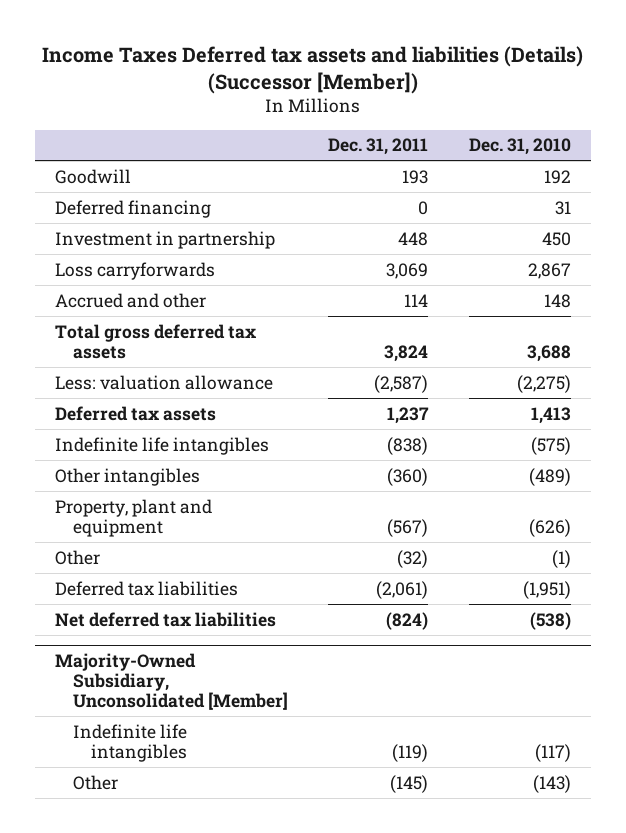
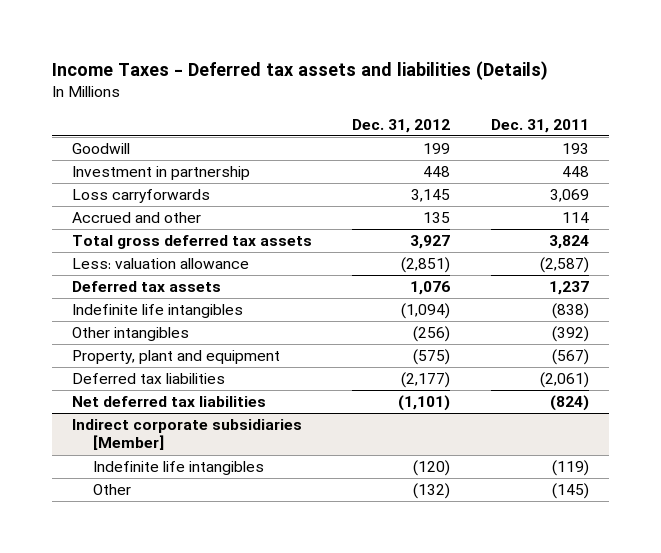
- Income Taxes Deferred tax assets and liabilities (Details) (Successor [Member])
+ Income Taxes - Deferred tax assets and liabilities (Details)
- | Dec. 31, 2011 | Dec. 31, 2010
+ | Dec. 31, 2012 | Dec. 31, 2011
- Deferred financing | 0 | 31
- Other intangibles | (360) | (489)
+ Other intangibles | (256) | (392)
- Other | (32) | (1)
- Majority-Owned Subsidiary, Unconsolidated [Member]
+ Indirect corporate subsidiaries [Member]

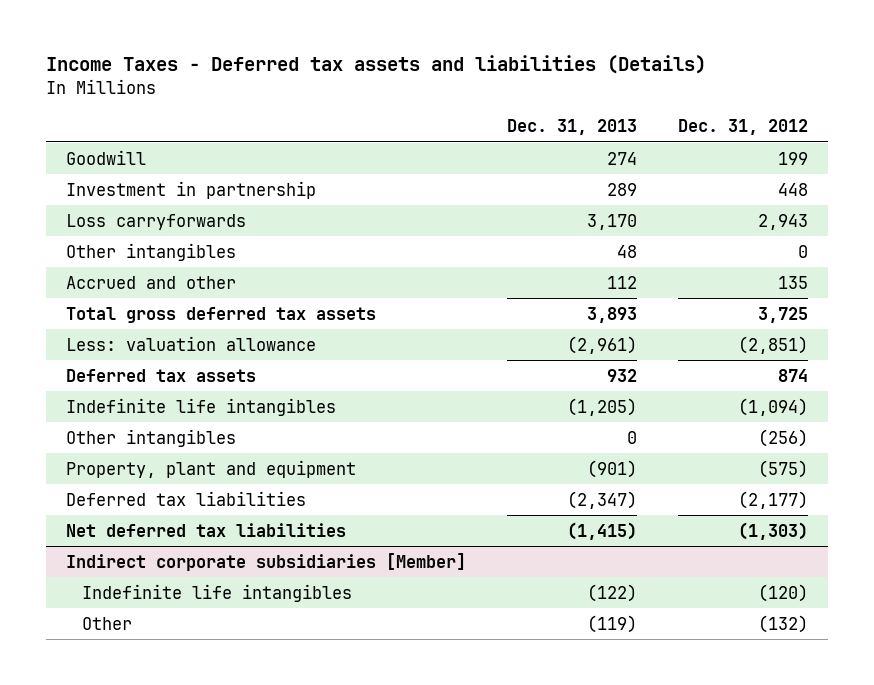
- | Dec. 31, 2012 | Dec. 31, 2011
+ | Dec. 31, 2013 | Dec. 31, 2012
- Loss carryforwards | 3,145 | 3,069
+ Loss carryforwards | 3,170 | 2,943
+ Other intangibles | 48 | 0
- Total gross deferred tax assets | 3,927 | 3,824
+ Total gross deferred tax assets | 3,893 | 3,725
- Deferred tax assets | 1,076 | 1,237
+ Deferred tax assets | 932 | 874
- Net deferred tax liabilities | (1,101) | (824)
+ Net deferred tax liabilities | (1,415) | (1,303)

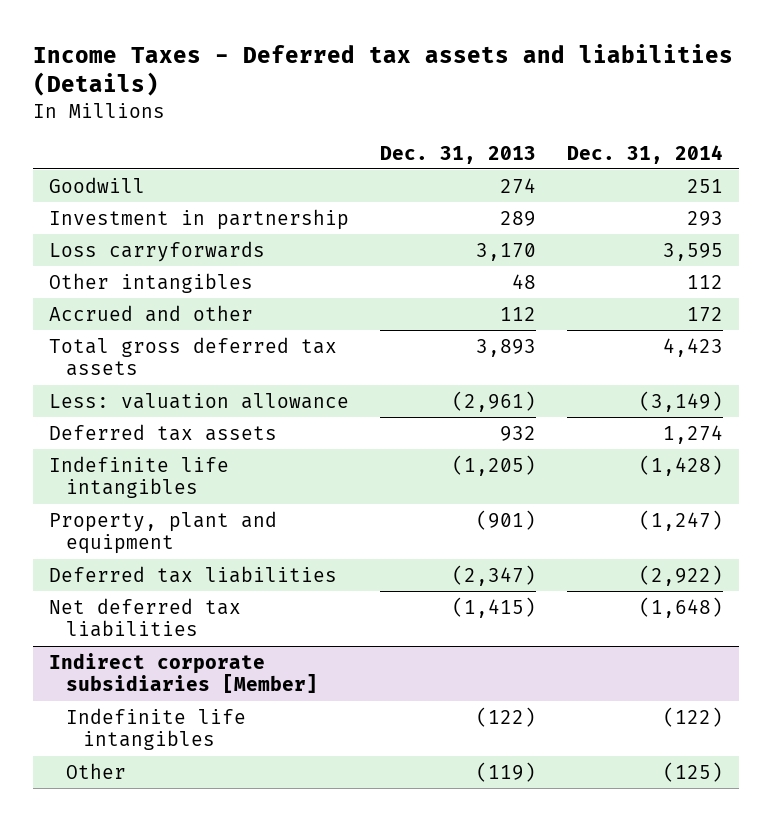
- | Dec. 31, 2013 | Dec. 31, 2012
+ | Dec. 31, 2013 | Dec. 31, 2014
- Other intangibles | 0 | (256)

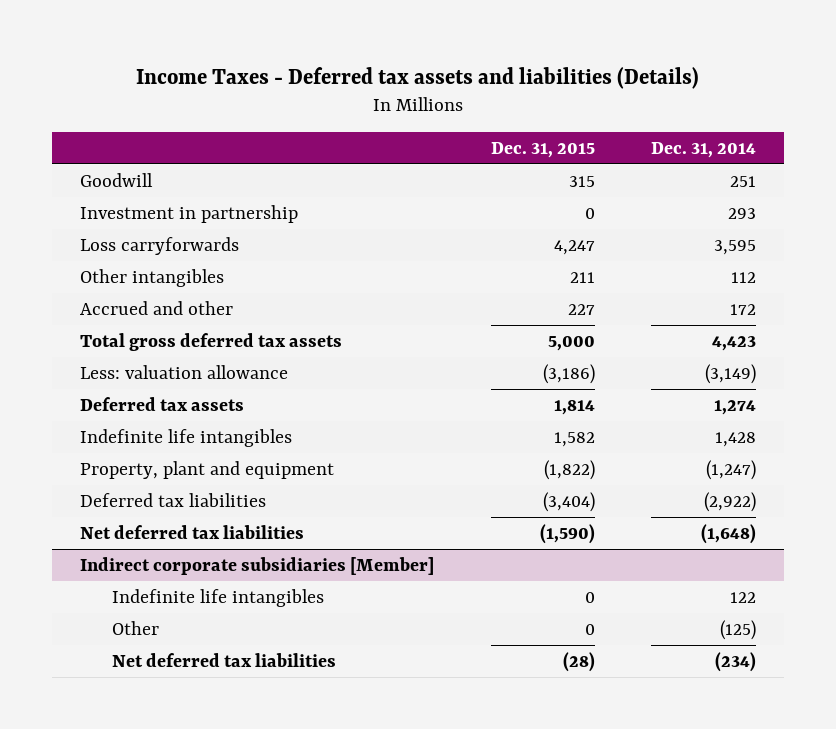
- | Dec. 31, 2013 | Dec. 31, 2014
+ | Dec. 31, 2015 | Dec. 31, 2014
- Indefinite life intangibles | (1,205) | (1,428)
+ Indefinite life intangibles | 1,582 | 1,428
@ Indirect corporate subsidiaries [Member]
- Indefinite life intangibles | (122) | (122)
+ Indefinite life intangibles | 0 | 122
+ Net deferred tax liabilities | (28) | (234)

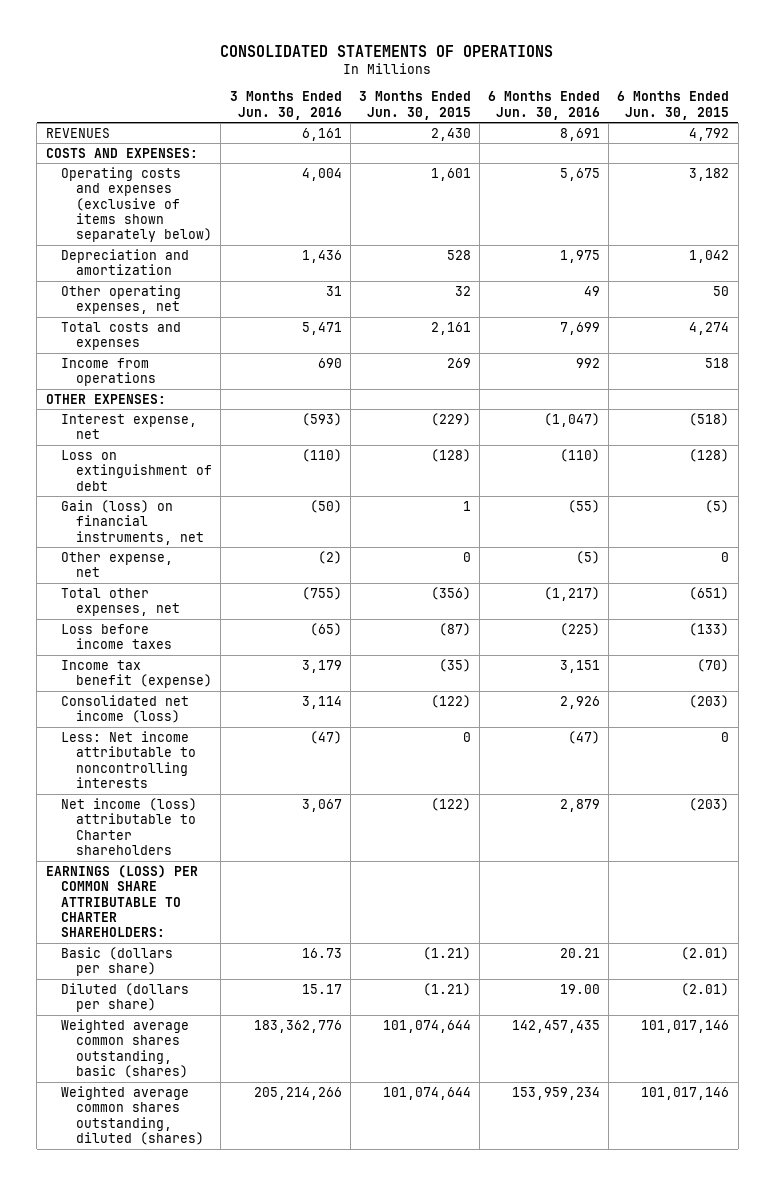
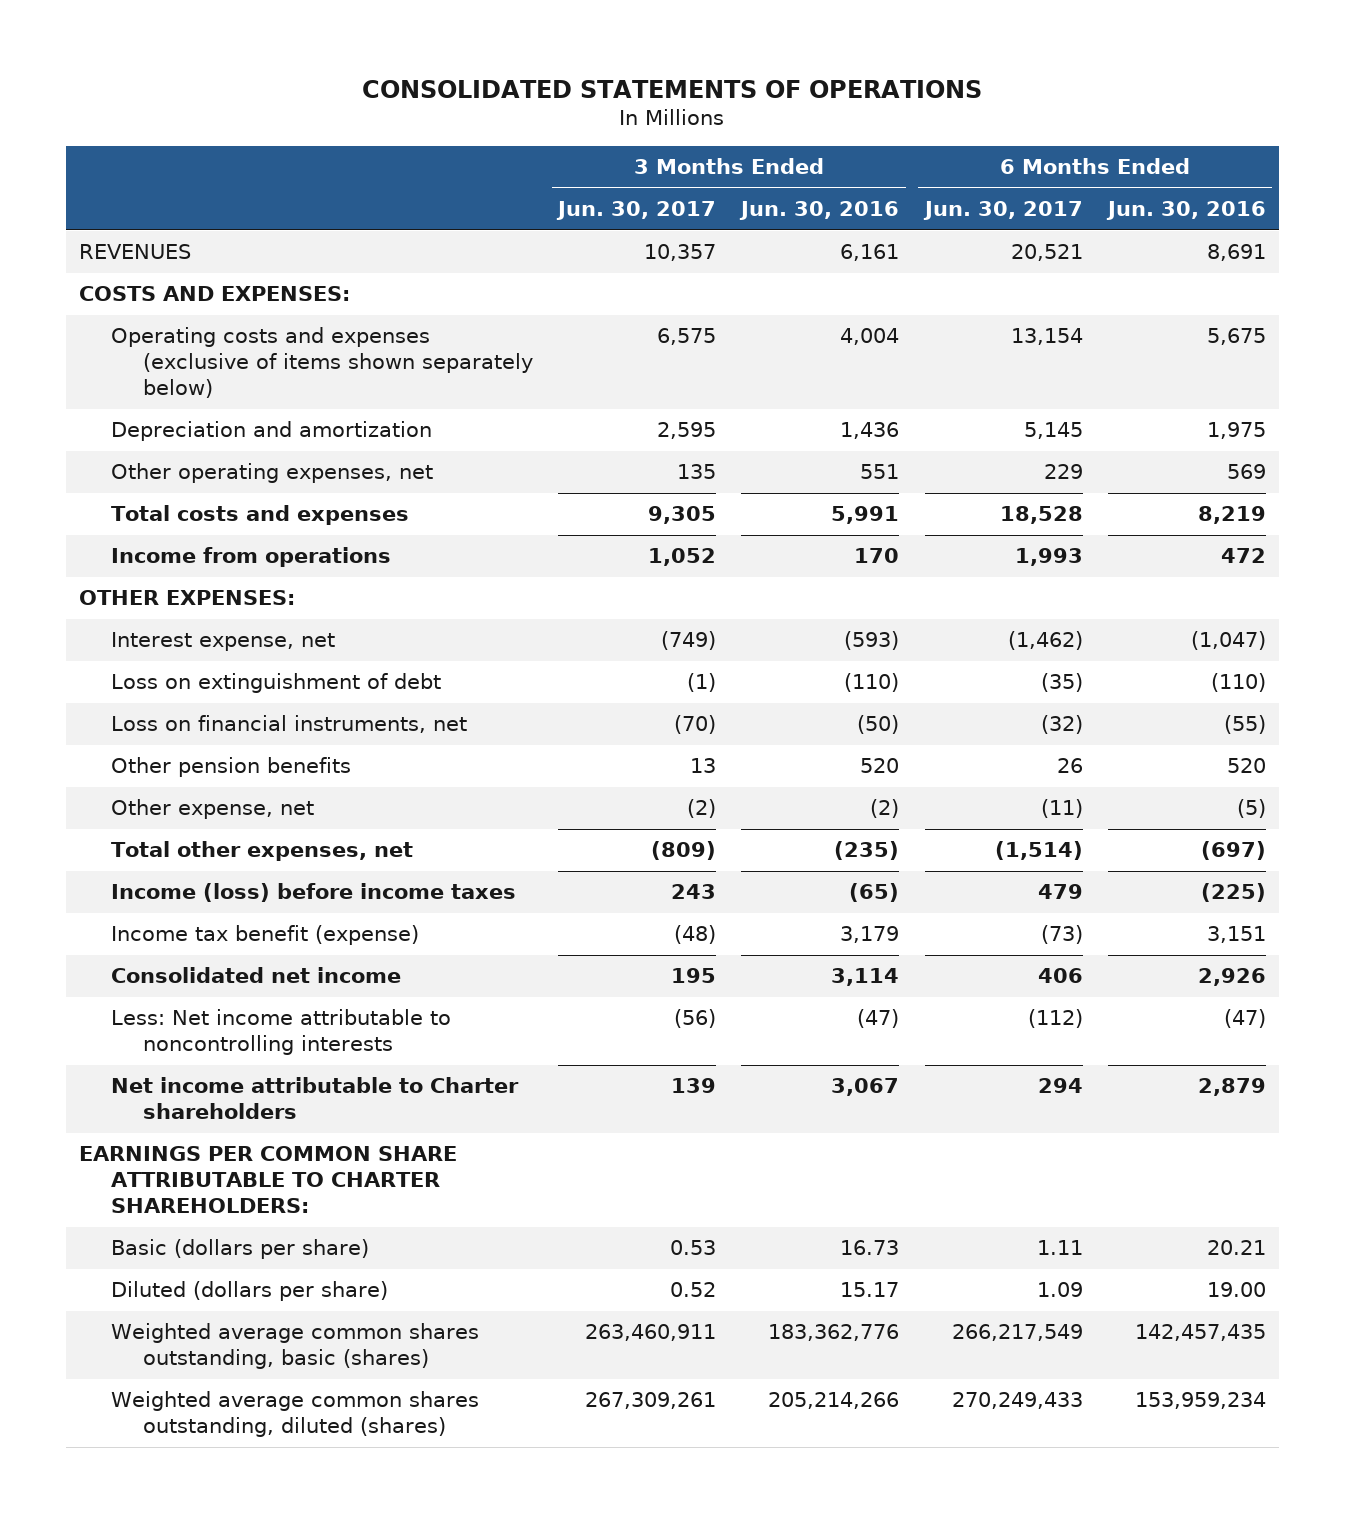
- | 3 Months Ended Jun. 30, 2016 | 3 Months Ended Jun. 30, 2015 | 6 Months Ended Jun. 30, 2016 | 6 Months Ended Jun. 30, 2015
+ | 3 Months Ended Jun. 30, 2017 | 3 Months Ended Jun. 30, 2016 | 6 Months Ended Jun. 30, 2017 | 6 Months Ended Jun. 30, 2016
- Other operating expenses, net | 31 | 32 | 49 | 50
- Total costs and expenses | 5,471 | 2,161 | 7,699 | 4,274
- Income from operations | 690 | 269 | 992 | 518
+ Other operating expenses, net | 135 | 551 | 229 | 569
+ Total costs and expenses | 9,305 | 5,991 | 18,528 | 8,219
+ Income from operations | 1,052 | 170 | 1,993 | 472
- Gain (loss) on financial instruments, net | (50) | 1 | (55) | (5)
+ Loss on financial instruments, net | (70) | (50) | (32) | (55)
+ Other pension benefits | 13 | 520 | 26 | 520
- Total other expenses, net | (755) | (356) | (1,217) | (651)
- Loss before income taxes | (65) | (87) | (225) | (133)
+ Total other expenses, net | (809) | (235) | (1,514) | (697)
+ Income (loss) before income taxes | 243 | (65) | 479 | (225)
- Consolidated net income (loss) | 3,114 | (122) | 2,926 | (203)
+ Consolidated net income | 195 | 3,114 | 406 | 2,926
- Net income (loss) attributable to Charter shareholders | 3,067 | (122) | 2,879 | (203)
- EARNINGS (LOSS) PER COMMON SHARE ATTRIBUTABLE TO CHARTER SHAREHOLDERS:
+ Net income attributable to Charter shareholders | 139 | 3,067 | 294 | 2,879
+ EARNINGS PER COMMON SHARE ATTRIBUTABLE TO CHARTER SHAREHOLDERS:

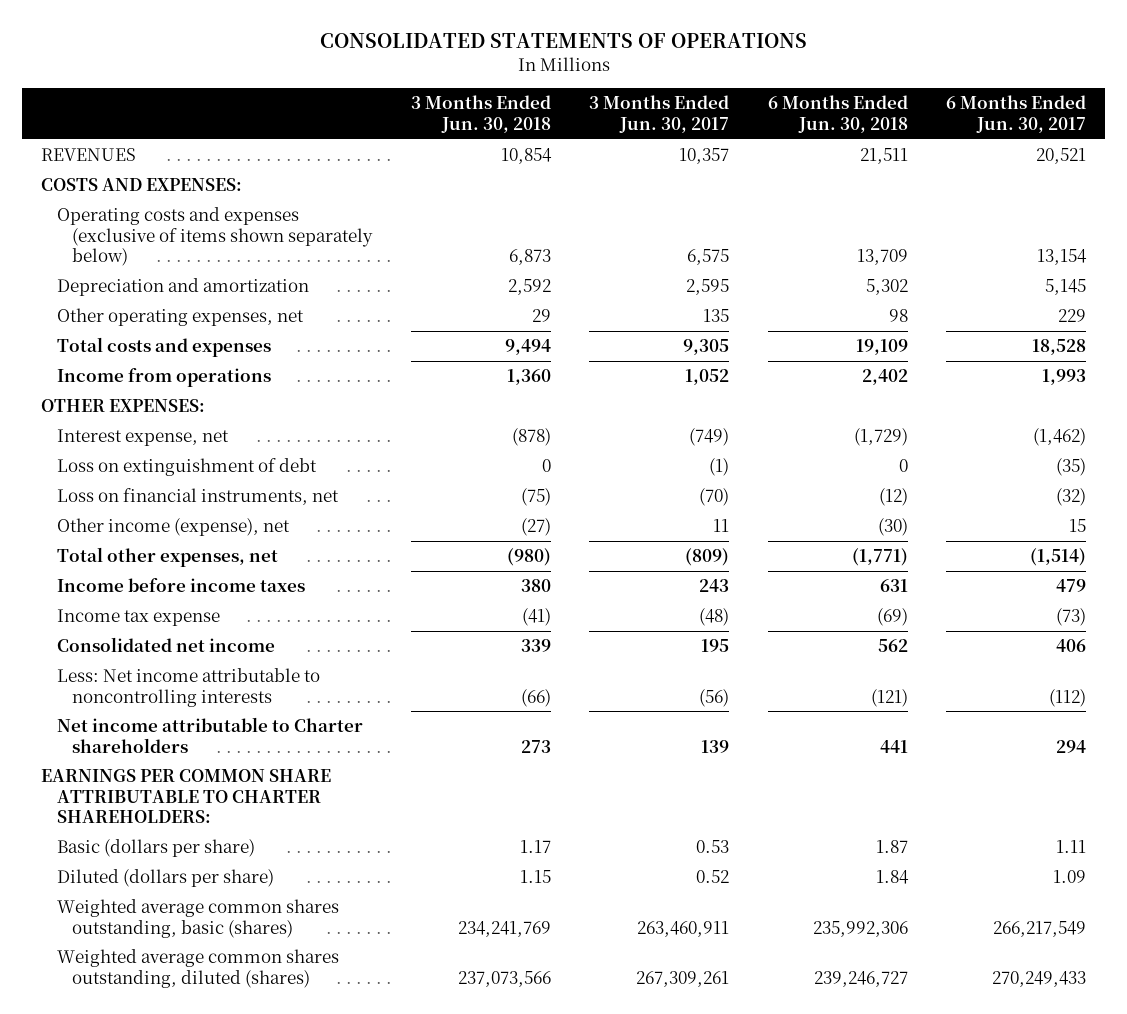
- | 3 Months Ended Jun. 30, 2017 | 3 Months Ended Jun. 30, 2016 | 6 Months Ended Jun. 30, 2017 | 6 Months Ended Jun. 30, 2016
+ | 3 Months Ended Jun. 30, 2018 | 3 Months Ended Jun. 30, 2017 | 6 Months Ended Jun. 30, 2018 | 6 Months Ended Jun. 30, 2017
- Other pension benefits | 13 | 520 | 26 | 520
- Other expense, net | (2) | (2) | (11) | (5)
+ Other income (expense), net | (27) | 11 | (30) | 15
- Income (loss) before income taxes | 243 | (65) | 479 | (225)
- Income tax benefit (expense) | (48) | 3,179 | (73) | 3,151
+ Income before income taxes | 380 | 243 | 631 | 479
+ Income tax expense | (41) | (48) | (69) | (73)

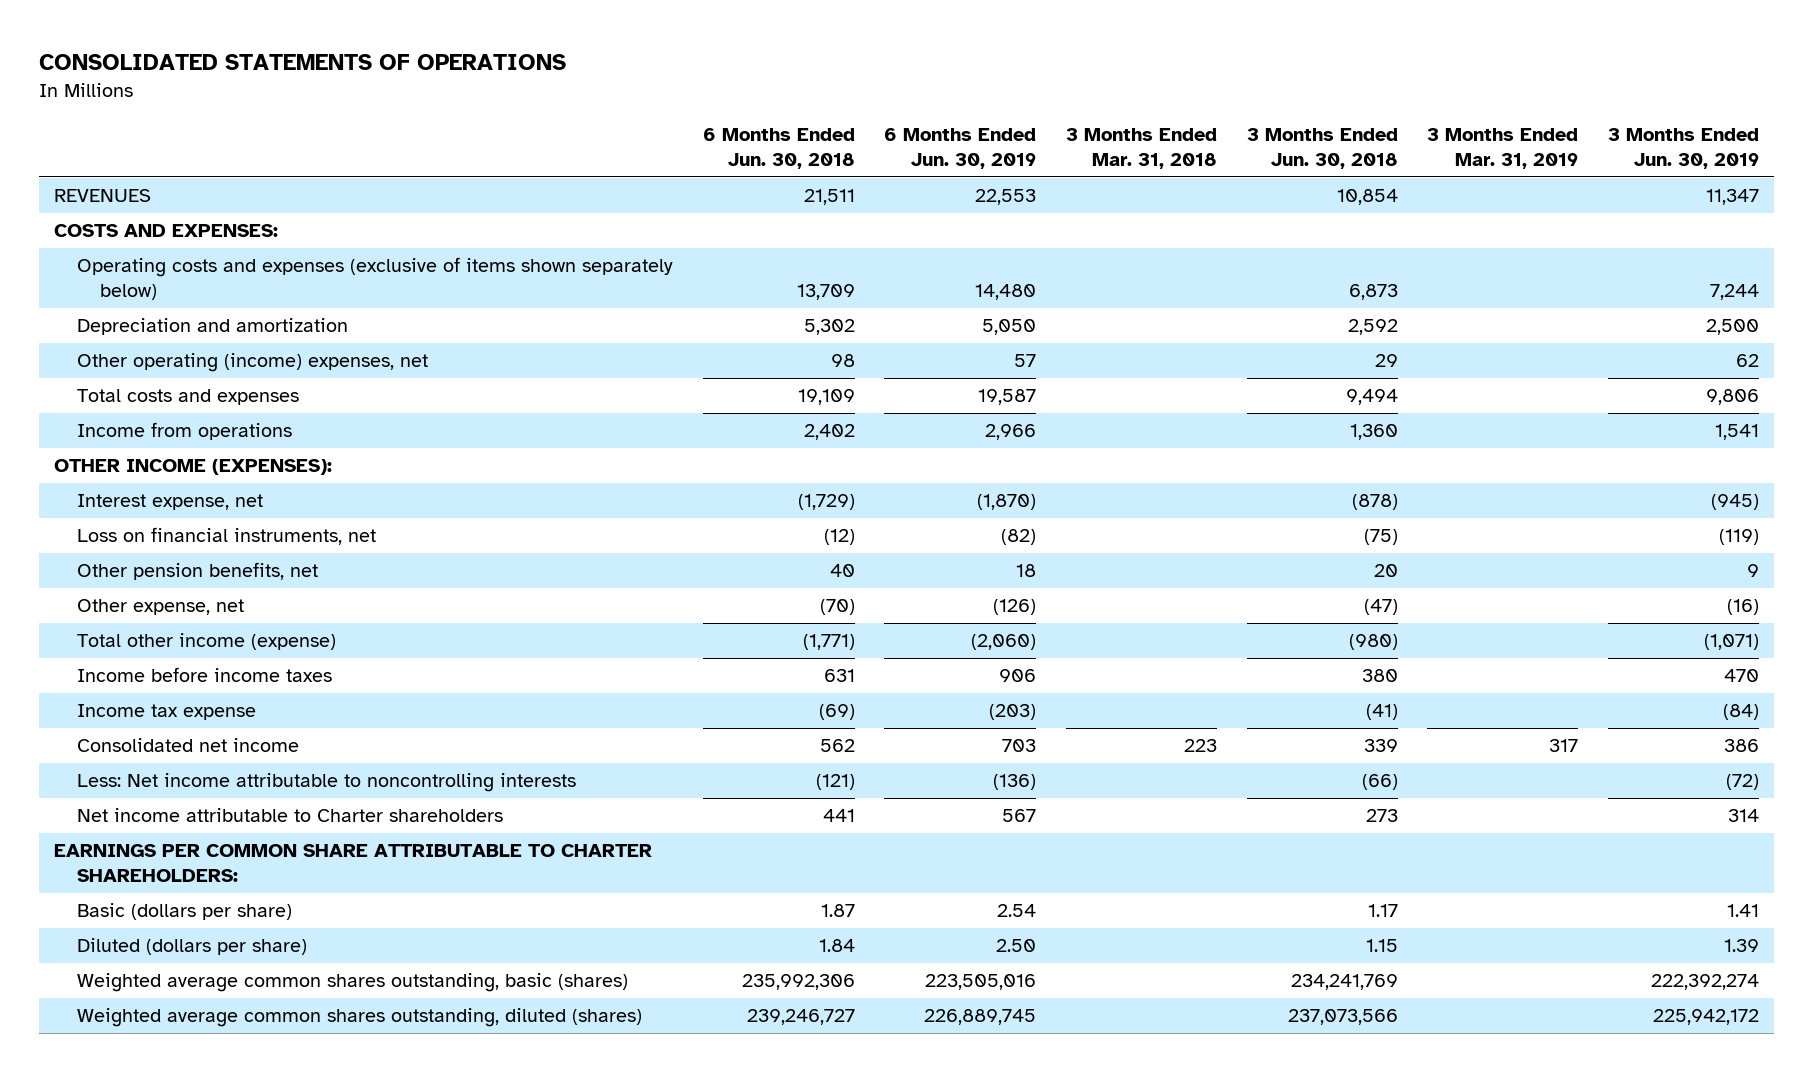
- | 3 Months Ended Jun. 30, 2018 | 3 Months Ended Jun. 30, 2017 | 6 Months Ended Jun. 30, 2018 | 6 Months Ended Jun. 30, 2017
+ | 6 Months Ended Jun. 30, 2018 | 6 Months Ended Jun. 30, 2019 | 3 Months Ended Mar. 31, 2018 | 3 Months Ended Jun. 30, 2018 | 3 Months Ended Mar. 31, 2019 | 3 Months Ended Jun. 30, 2019
- Other operating expenses, net | 29 | 135 | 98 | 229
+ Other operating (income) expenses, net | 98 | 57 | | 29 | | 62
- OTHER EXPENSES:
+ OTHER INCOME (EXPENSES):
- Loss on extinguishment of debt | 0 | (1) | 0 | (35)
- Other income (expense), net | (27) | 11 | (30) | 15
- Total other expenses, net | (980) | (809) | (1,771) | (1,514)
+ Other pension benefits, net | 40 | 18 | | 20 | | 9
+ Other expense, net | (70) | (126) | | (47) | | (16)
+ Total other income (expense) | (1,771) | (2,060) | | (980) | | (1,071)

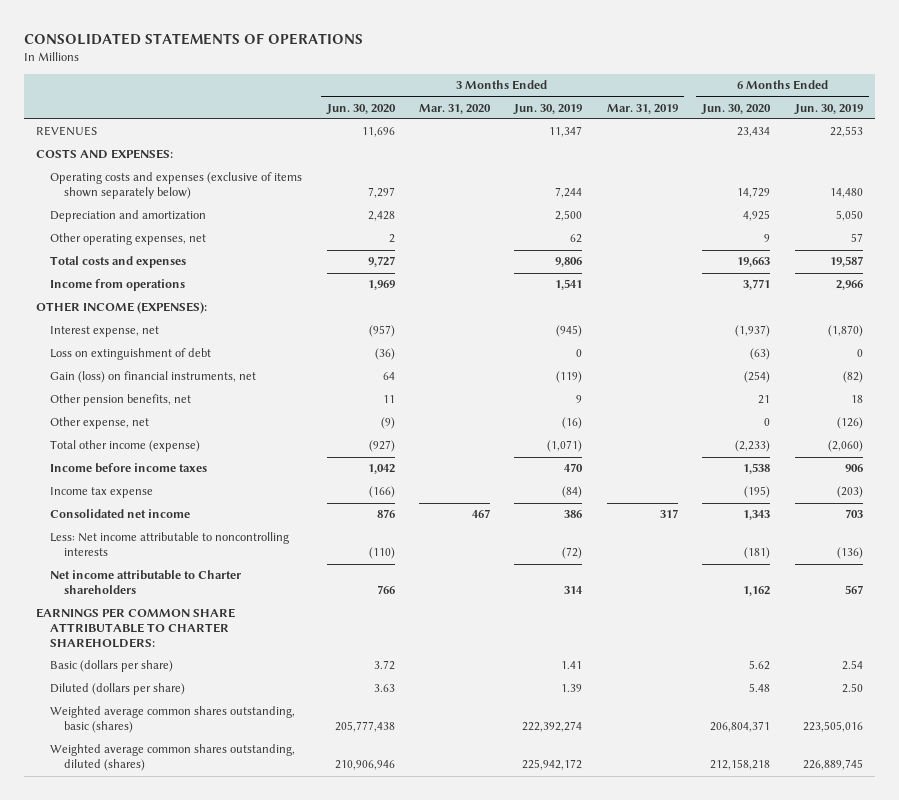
- | 6 Months Ended Jun. 30, 2018 | 6 Months Ended Jun. 30, 2019 | 3 Months Ended Mar. 31, 2018 | 3 Months Ended Jun. 30, 2018 | 3 Months Ended Mar. 31, 2019 | 3 Months Ended Jun. 30, 2019
+ | 3 Months Ended Jun. 30, 2020 | 3 Months Ended Mar. 31, 2020 | 3 Months Ended Jun. 30, 2019 | 3 Months Ended Mar. 31, 2019 | 6 Months Ended Jun. 30, 2020 | 6 Months Ended Jun. 30, 2019
- Other operating (income) expenses, net | 98 | 57 | | 29 | | 62
+ Other operating expenses, net | 2 | | 62 | | 9 | 57
- Loss on financial instruments, net | (12) | (82) | | (75) | | (119)
+ Loss on extinguishment of debt | (36) | | 0 | | (63) | 0
+ Gain (loss) on financial instruments, net | 64 | | (119) | | (254) | (82)

